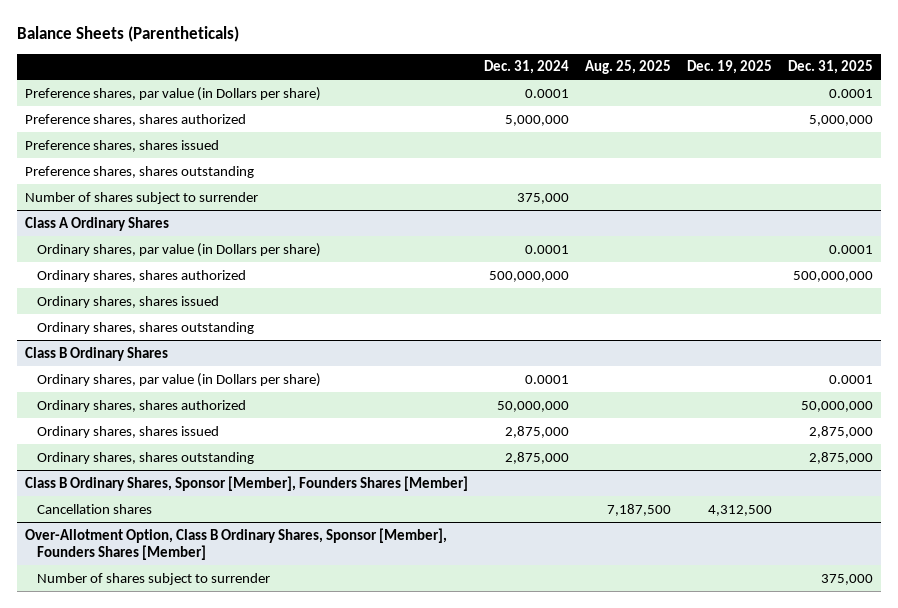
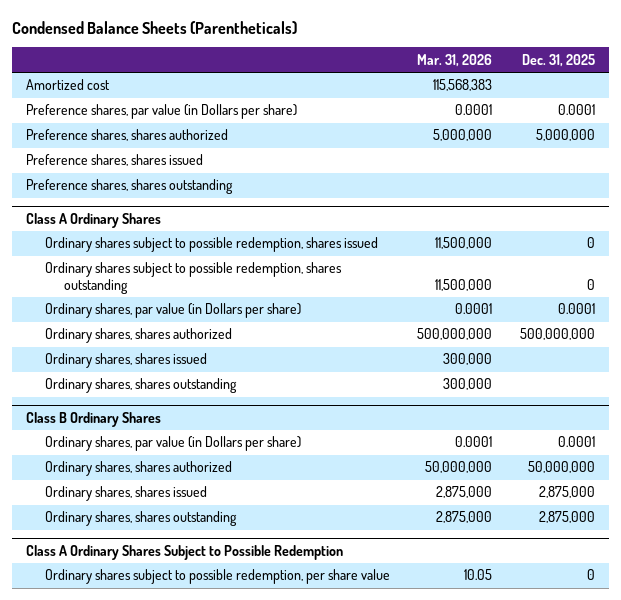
- Balance Sheets (Parentheticals)
+ Condensed Balance Sheets (Parentheticals)
- | Dec. 31, 2024 | Aug. 25, 2025 | Dec. 19, 2025 | Dec. 31, 2025
+ | Mar. 31, 2026 | Dec. 31, 2025
+ Amortized cost | 115,568,383 |
- Number of shares subject to surrender | 375,000 | | |
@ Class A Ordinary Shares
+ Ordinary shares subject to possible redemption, shares issued | 11,500,000 | 0
+ Ordinary shares subject to possible redemption, shares outstanding | 11,500,000 | 0
- Class B Ordinary Shares, Sponsor [Member], Founders Shares [Member]
- Cancellation shares | | 7,187,500 | 4,312,500 |
- Over-Allotment Option, Class B Ordinary Shares, Sponsor [Member], Founders Shares [Member]
- Number of shares subject to surrender | | | | 375,000
+ Class A Ordinary Shares Subject to Possible Redemption
+ Ordinary shares subject to possible redemption, per share value | 10.05 | 0

